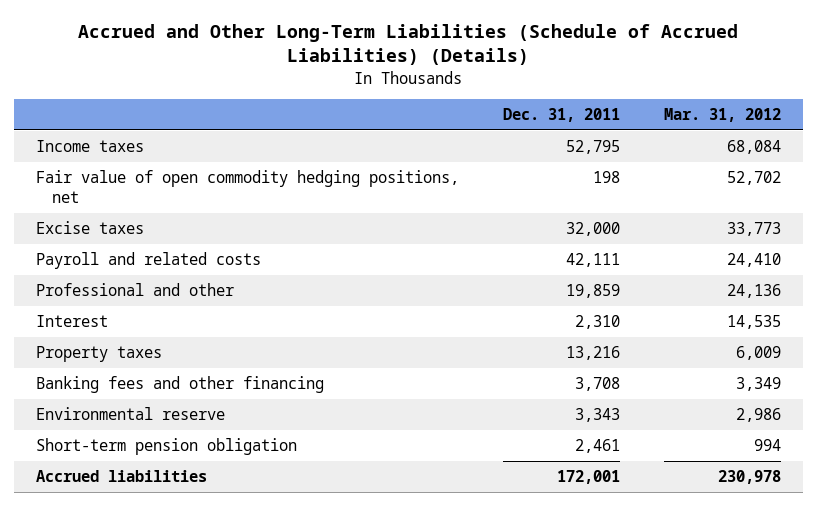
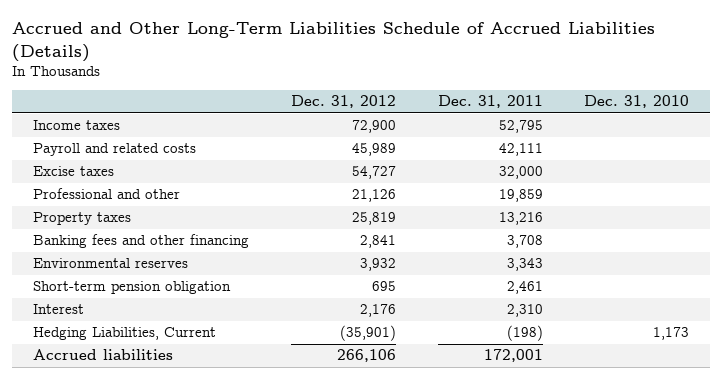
- Accrued and Other Long-Term Liabilities (Schedule of Accrued Liabilities) (Details)
+ Accrued and Other Long-Term Liabilities Schedule of Accrued Liabilities (Details)
- | Dec. 31, 2011 | Mar. 31, 2012
+ | Dec. 31, 2012 | Dec. 31, 2011 | Dec. 31, 2010
- Fair value of open commodity hedging positions, net | 198 | 52,702
moved down: Excise taxes | 54,727 | 32,000 |
- Environmental reserve | 3,343 | 2,986
+ Environmental reserves | 3,932 | 3,343 |
moved down: Interest | 2,176 | 2,310 |
+ Hedging Liabilities, Current | (35,901) | (198) | 1,173

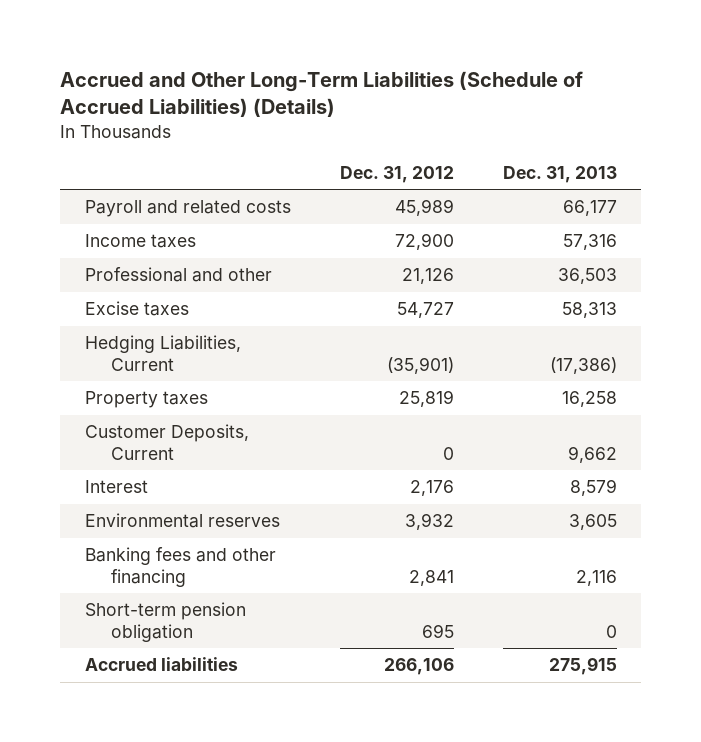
- Accrued and Other Long-Term Liabilities Schedule of Accrued Liabilities (Details)
+ Accrued and Other Long-Term Liabilities (Schedule of Accrued Liabilities) (Details)
- | Dec. 31, 2012 | Dec. 31, 2011 | Dec. 31, 2010
+ | Dec. 31, 2012 | Dec. 31, 2013
moved down: Income taxes | 72,900 | 57,316
moved down: Excise taxes | 54,727 | 58,313
moved up: Hedging Liabilities, Current | (35,901) | (17,386)
+ Customer Deposits, Current | 0 | 9,662
moved up: Interest | 2,176 | 8,579
moved down: Banking fees and other financing | 2,841 | 2,116

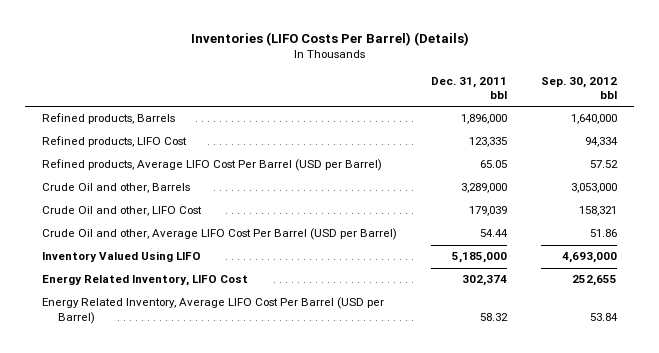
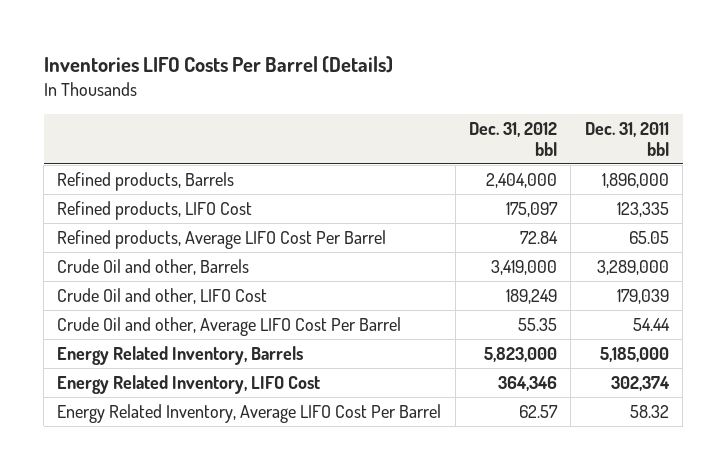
- Inventories (LIFO Costs Per Barrel) (Details)
+ Inventories LIFO Costs Per Barrel (Details)
- | Dec. 31, 2011 bbl | Sep. 30, 2012 bbl
+ | Dec. 31, 2012 bbl | Dec. 31, 2011 bbl
- Refined products, Average LIFO Cost Per Barrel (USD per Barrel) | 65.05 | 57.52
+ Refined products, Average LIFO Cost Per Barrel | 72.84 | 65.05
- Crude Oil and other, Average LIFO Cost Per Barrel (USD per Barrel) | 54.44 | 51.86
- Inventory Valued Using LIFO | 5,185,000 | 4,693,000
+ Crude Oil and other, Average LIFO Cost Per Barrel | 55.35 | 54.44
+ Energy Related Inventory, Barrels | 5,823,000 | 5,185,000
- Energy Related Inventory, Average LIFO Cost Per Barrel (USD per Barrel) | 58.32 | 53.84
+ Energy Related Inventory, Average LIFO Cost Per Barrel | 62.57 | 58.32

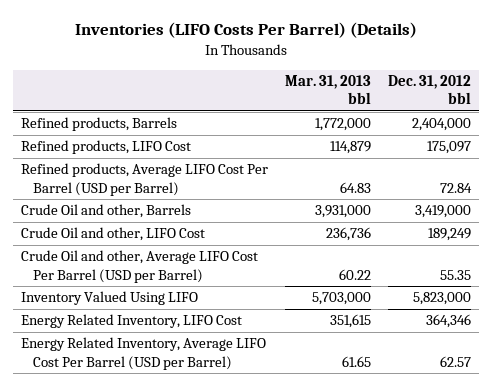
- Inventories LIFO Costs Per Barrel (Details)
+ Inventories (LIFO Costs Per Barrel) (Details)
- | Dec. 31, 2012 bbl | Dec. 31, 2011 bbl
+ | Mar. 31, 2013 bbl | Dec. 31, 2012 bbl
- Refined products, Average LIFO Cost Per Barrel | 72.84 | 65.05
+ Refined products, Average LIFO Cost Per Barrel (USD per Barrel) | 64.83 | 72.84
- Crude Oil and other, Average LIFO Cost Per Barrel | 55.35 | 54.44
- Energy Related Inventory, Barrels | 5,823,000 | 5,185,000
+ Crude Oil and other, Average LIFO Cost Per Barrel (USD per Barrel) | 60.22 | 55.35
+ Inventory Valued Using LIFO | 5,703,000 | 5,823,000
- Energy Related Inventory, Average LIFO Cost Per Barrel | 62.57 | 58.32
+ Energy Related Inventory, Average LIFO Cost Per Barrel (USD per Barrel) | 61.65 | 62.57

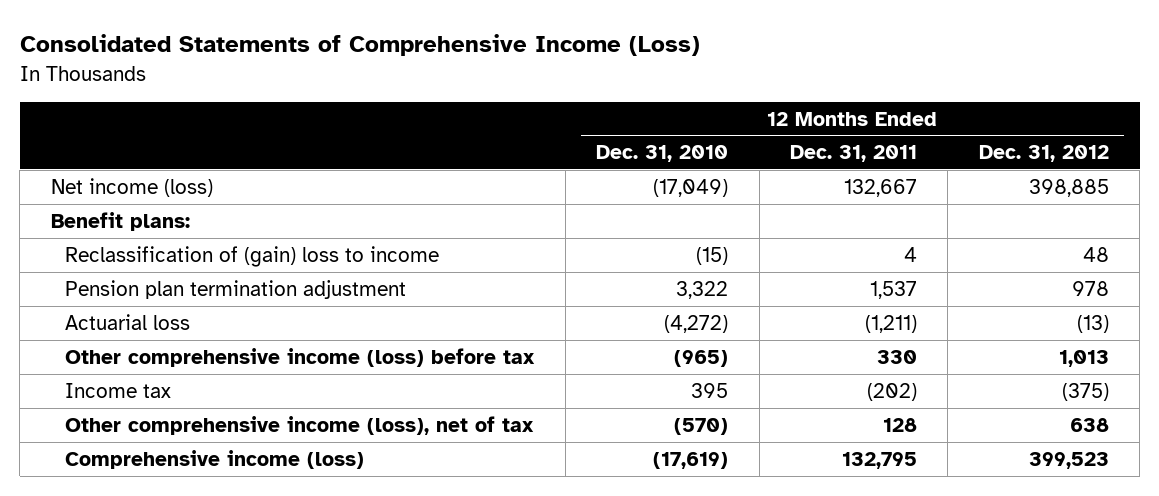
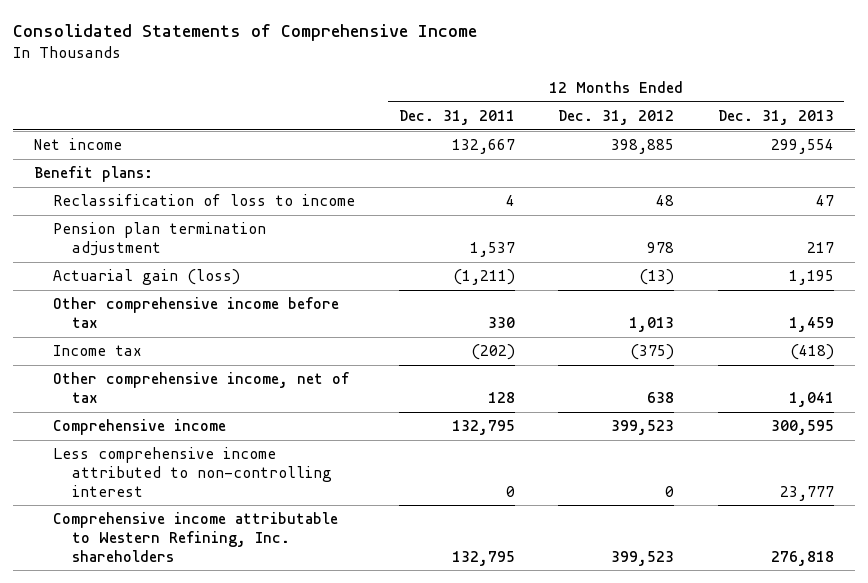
- Consolidated Statements of Comprehensive Income (Loss)
+ Consolidated Statements of Comprehensive Income
- | 12 Months Ended Dec. 31, 2010 | 12 Months Ended Dec. 31, 2011 | 12 Months Ended Dec. 31, 2012
+ | 12 Months Ended Dec. 31, 2011 | 12 Months Ended Dec. 31, 2012 | 12 Months Ended Dec. 31, 2013
- Net income (loss) | (17,049) | 132,667 | 398,885
+ Net income | 132,667 | 398,885 | 299,554
- Reclassification of (gain) loss to income | (15) | 4 | 48
+ Reclassification of loss to income | 4 | 48 | 47
- Actuarial loss | (4,272) | (1,211) | (13)
- Other comprehensive income (loss) before tax | (965) | 330 | 1,013
+ Actuarial gain (loss) | (1,211) | (13) | 1,195
+ Other comprehensive income before tax | 330 | 1,013 | 1,459
- Other comprehensive income (loss), net of tax | (570) | 128 | 638
- Comprehensive income (loss) | (17,619) | 132,795 | 399,523
+ Other comprehensive income, net of tax | 128 | 638 | 1,041
+ Comprehensive income | 132,795 | 399,523 | 300,595
+ Less comprehensive income attributed to non-controlling interest | 0 | 0 | 23,777
+ Comprehensive income attributable to Western Refining, Inc. shareholders | 132,795 | 399,523 | 276,818

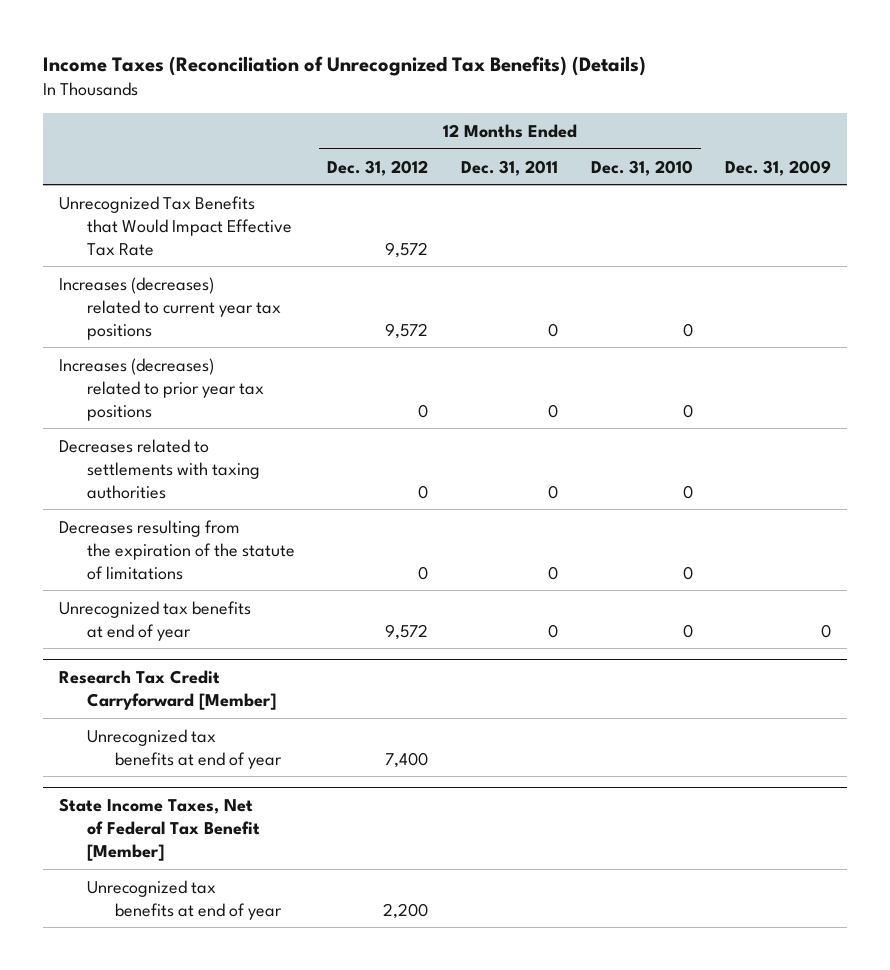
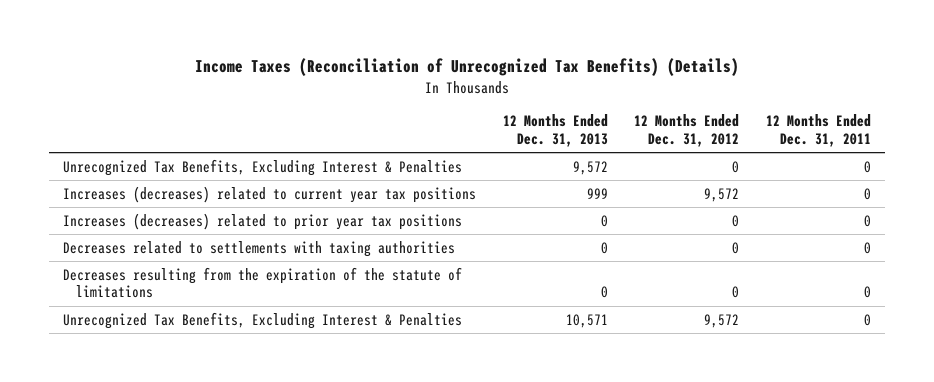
- | 12 Months Ended Dec. 31, 2012 | 12 Months Ended Dec. 31, 2011 | 12 Months Ended Dec. 31, 2010 | Dec. 31, 2009
+ | 12 Months Ended Dec. 31, 2013 | 12 Months Ended Dec. 31, 2012 | 12 Months Ended Dec. 31, 2011
- Unrecognized Tax Benefits that Would Impact Effective Tax Rate | 9,572 | | |
+ Unrecognized Tax Benefits, Excluding Interest & Penalties | 9,572 | 0 | 0
- Unrecognized tax benefits at end of year | 9,572 | 0 | 0 | 0
- Research Tax Credit Carryforward [Member]
- Unrecognized tax benefits at end of year | 7,400 | | |
- State Income Taxes, Net of Federal Tax Benefit [Member]
- Unrecognized tax benefits at end of year | 2,200 | | |
+ Unrecognized Tax Benefits, Excluding Interest & Penalties | 10,571 | 9,572 | 0

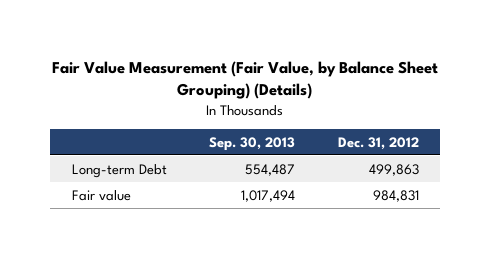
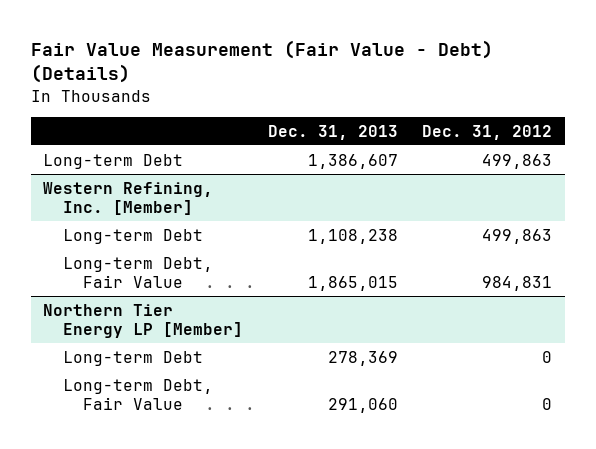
- Fair Value Measurement (Fair Value, by Balance Sheet Grouping) (Details)
+ Fair Value Measurement (Fair Value - Debt) (Details)
- | Sep. 30, 2013 | Dec. 31, 2012
+ | Dec. 31, 2013 | Dec. 31, 2012
- Fair value | 1,017,494 | 984,831
+ Western Refining, Inc. [Member]
+ Long-term Debt | 1,108,238 | 499,863
+ Long-term Debt, Fair Value | 1,865,015 | 984,831
+ Northern Tier Energy LP [Member]
+ Long-term Debt | 278,369 | 0
+ Long-term Debt, Fair Value | 291,060 | 0

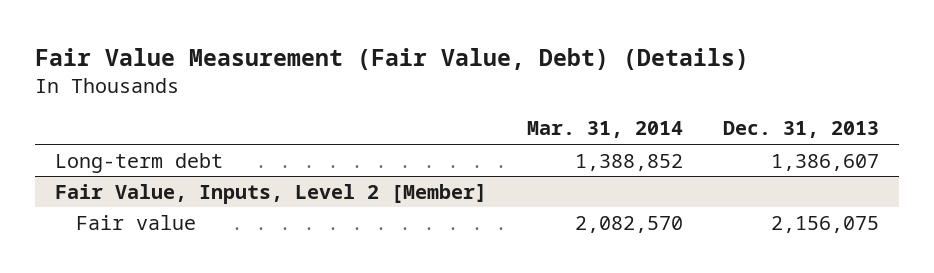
- Fair Value Measurement (Fair Value - Debt) (Details)
+ Fair Value Measurement (Fair Value, Debt) (Details)
- | Dec. 31, 2013 | Dec. 31, 2012
+ | Mar. 31, 2014 | Dec. 31, 2013
- Long-term Debt | 1,386,607 | 499,863
- Western Refining, Inc. [Member]
- Long-term Debt | 1,108,238 | 499,863
- Long-term Debt, Fair Value | 1,865,015 | 984,831
- Northern Tier Energy LP [Member]
- Long-term Debt | 278,369 | 0
- Long-term Debt, Fair Value | 291,060 | 0
+ Long-term debt | 1,388,852 | 1,386,607
+ Fair Value, Inputs, Level 2 [Member]
+ Fair value | 2,082,570 | 2,156,075

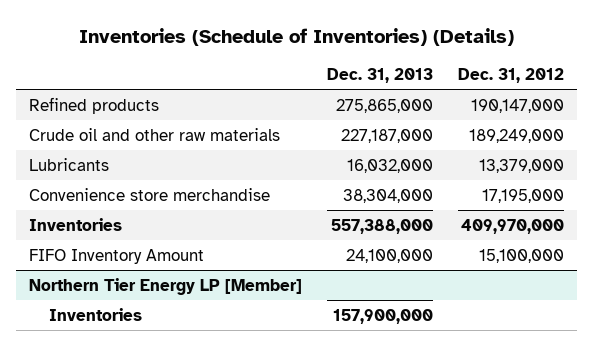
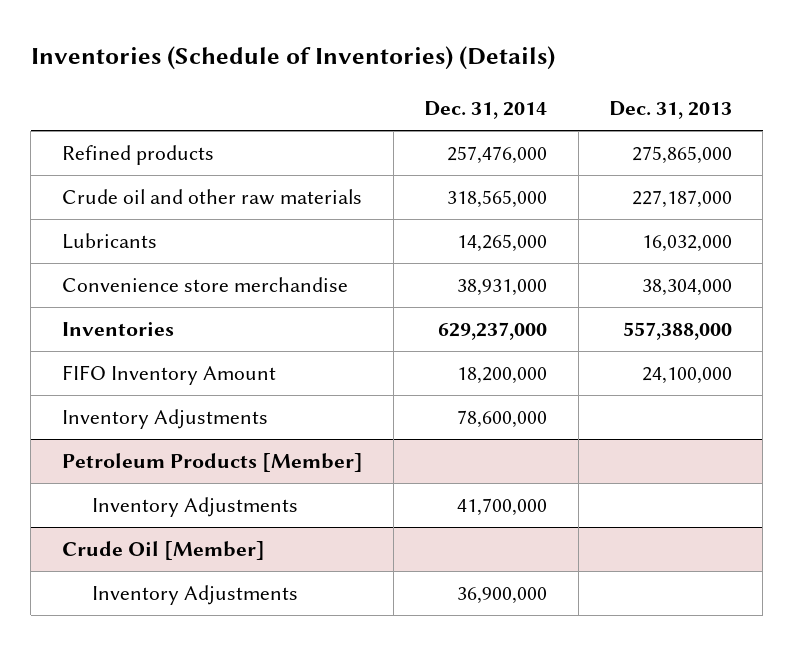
- | Dec. 31, 2013 | Dec. 31, 2012
+ | Dec. 31, 2014 | Dec. 31, 2013
- Northern Tier Energy LP [Member]
- Inventories | 157,900,000 |
+ Inventory Adjustments | 78,600,000 |
+ Petroleum Products [Member]
+ Inventory Adjustments | 41,700,000 |
+ Crude Oil [Member]
+ Inventory Adjustments | 36,900,000 |

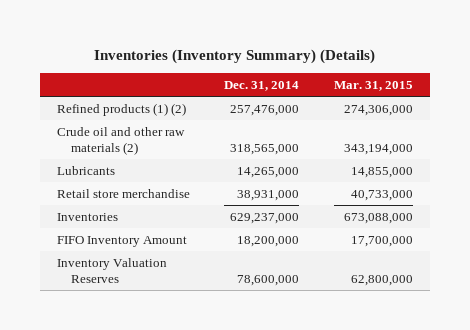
- Inventories (Schedule of Inventories) (Details)
+ Inventories (Inventory Summary) (Details)
- | Dec. 31, 2014 | Dec. 31, 2013
+ | Dec. 31, 2014 | Mar. 31, 2015
- Refined products | 257,476,000 | 275,865,000
- Crude oil and other raw materials | 318,565,000 | 227,187,000
+ Refined products (1) (2) | 257,476,000 | 274,306,000
+ Crude oil and other raw materials (2) | 318,565,000 | 343,194,000
- Convenience store merchandise | 38,931,000 | 38,304,000
+ Retail store merchandise | 38,931,000 | 40,733,000
- Inventory Adjustments | 78,600,000 |
- Petroleum Products [Member]
- Inventory Adjustments | 41,700,000 |
- Crude Oil [Member]
- Inventory Adjustments | 36,900,000 |
+ Inventory Valuation Reserves | 78,600,000 | 62,800,000

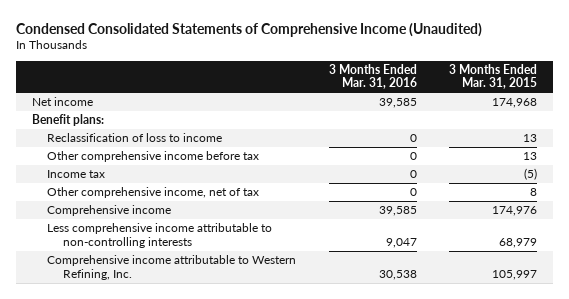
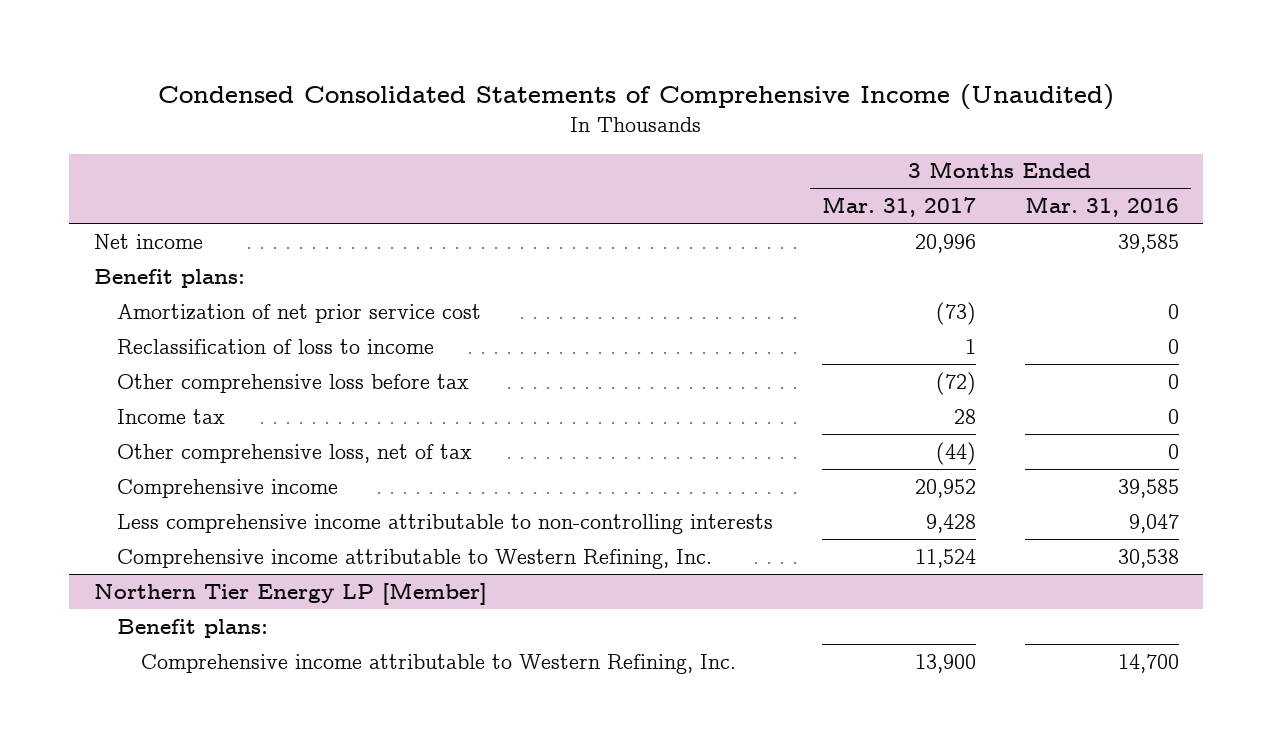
- | 3 Months Ended Mar. 31, 2016 | 3 Months Ended Mar. 31, 2015
+ | 3 Months Ended Mar. 31, 2017 | 3 Months Ended Mar. 31, 2016
+ Amortization of net prior service cost | (73) | 0
- Other comprehensive income before tax | 0 | 13
+ Other comprehensive loss before tax | (72) | 0
- Other comprehensive income, net of tax | 0 | 8
+ Other comprehensive loss, net of tax | (44) | 0
+ Northern Tier Energy LP [Member]
+ Benefit plans:
+ Comprehensive income attributable to Western Refining, Inc. | 13,900 | 14,700

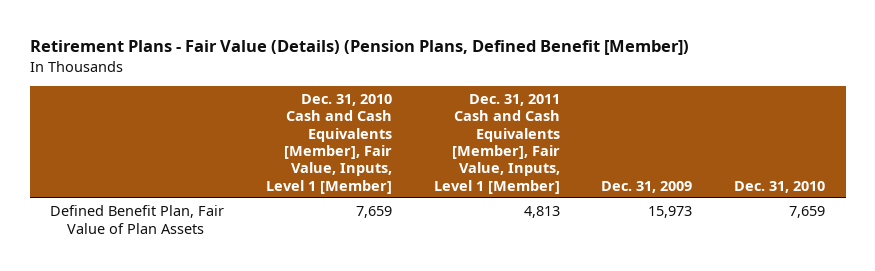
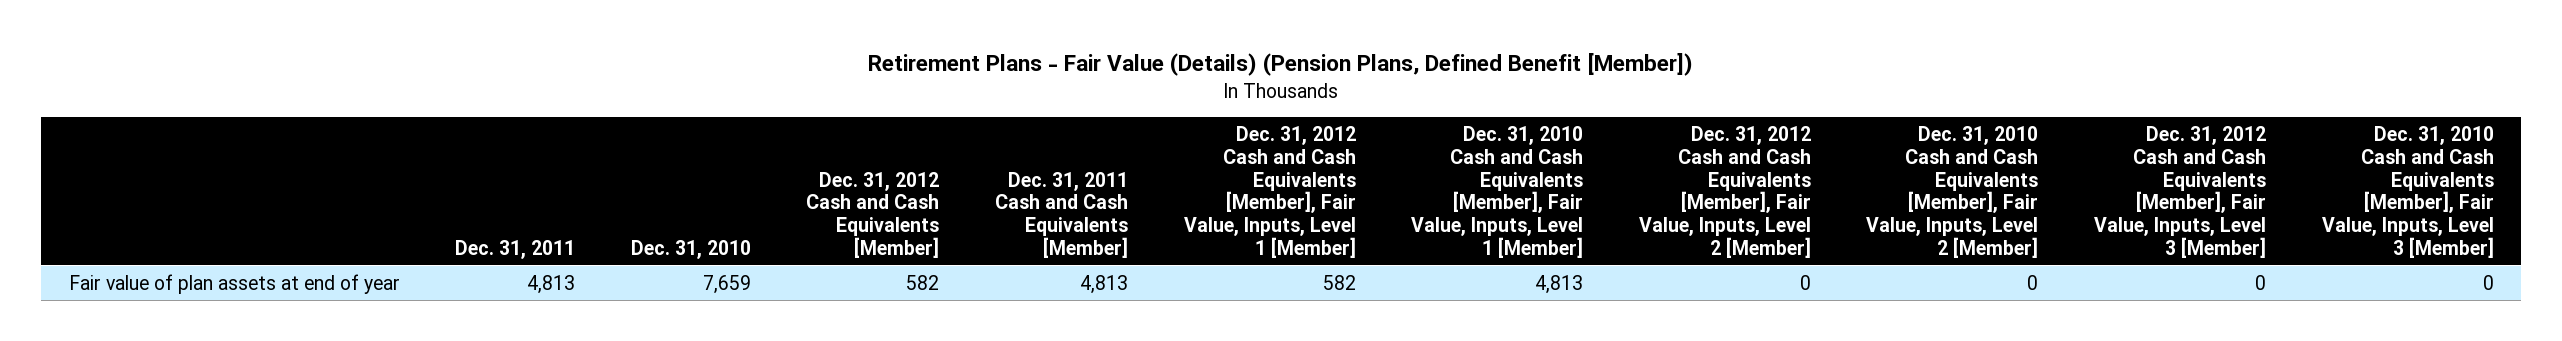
- | Dec. 31, 2010 Cash and Cash Equivalents [Member], Fair Value, Inputs, Level 1 [Member] | Dec. 31, 2011 Cash and Cash Equivalents [Member], Fair Value, Inputs, Level 1 [Member] | Dec. 31, 2009 | Dec. 31, 2010
+ | Dec. 31, 2011 | Dec. 31, 2010 | Dec. 31, 2012 Cash and Cash Equivalents [Member] | Dec. 31, 2011 Cash and Cash Equivalents [Member] | Dec. 31, 2012 Cash and Cash Equivalents [Member], Fair Value, Inputs, Level 1 [Member] | Dec. 31, 2010 Cash and Cash Equivalents [Member], Fair Value, Inputs, Level 1 [Member] | Dec. 31, 2012 Cash and Cash Equivalents [Member], Fair Value, Inputs, Level 2 [Member] | Dec. 31, 2010 Cash and Cash Equivalents [Member], Fair Value, Inputs, Level 2 [Member] | Dec. 31, 2012 Cash and Cash Equivalents [Member], Fair Value, Inputs, Level 3 [Member] | Dec. 31, 2010 Cash and Cash Equivalents [Member], Fair Value, Inputs, Level 3 [Member]
- Defined Benefit Plan, Fair Value of Plan Assets | 7,659 | 4,813 | 15,973 | 7,659
+ Fair value of plan assets at end of year | 4,813 | 7,659 | 582 | 4,813 | 582 | 4,813 | 0 | 0 | 0 | 0

